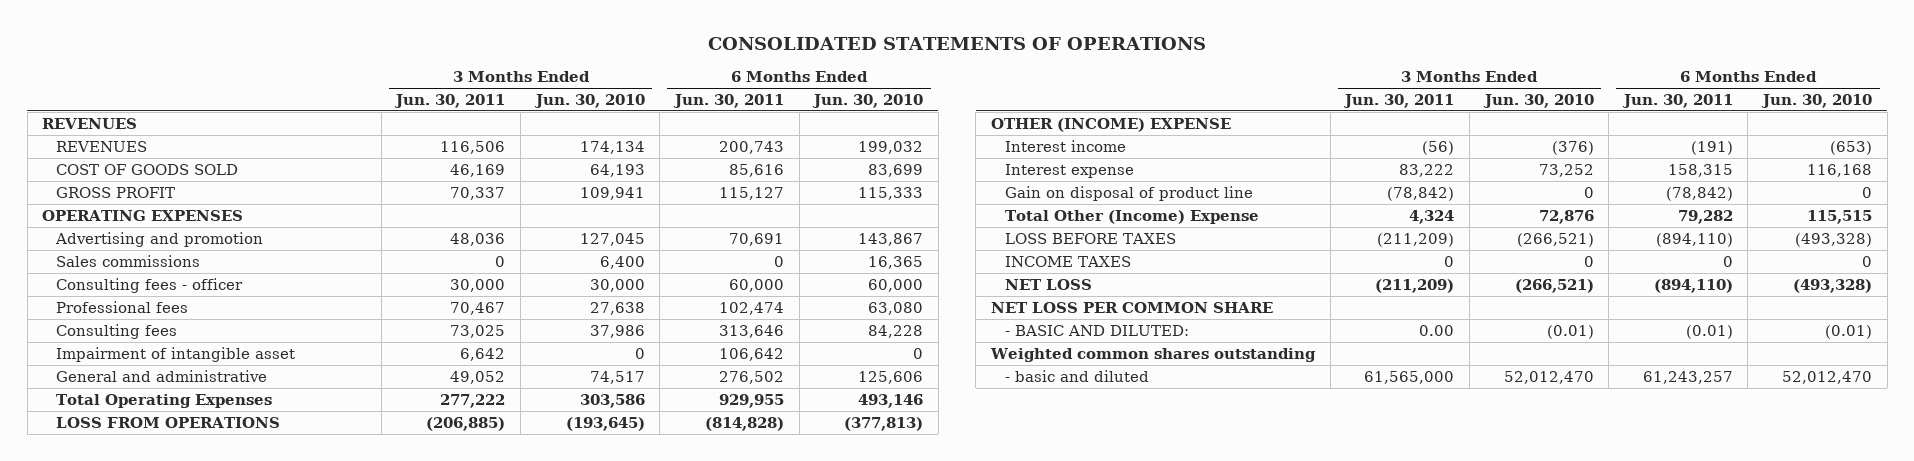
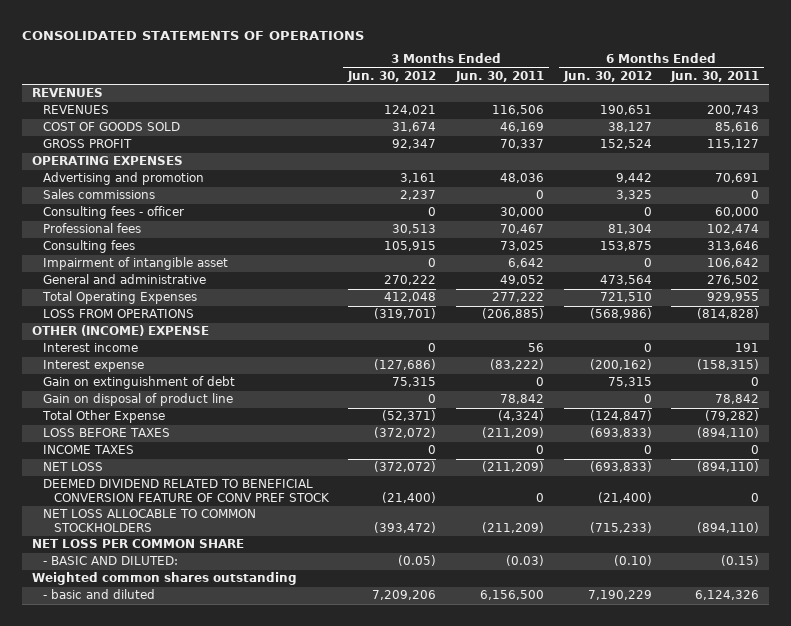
- | 3 Months Ended Jun. 30, 2011 | 3 Months Ended Jun. 30, 2010 | 6 Months Ended Jun. 30, 2011 | 6 Months Ended Jun. 30, 2010
+ | 3 Months Ended Jun. 30, 2012 | 3 Months Ended Jun. 30, 2011 | 6 Months Ended Jun. 30, 2012 | 6 Months Ended Jun. 30, 2011
- Interest income | (56) | (376) | (191) | (653)
- Interest expense | 83,222 | 73,252 | 158,315 | 116,168
- Gain on disposal of product line | (78,842) | 0 | (78,842) | 0
- Total Other (Income) Expense | 4,324 | 72,876 | 79,282 | 115,515
+ Interest income | 0 | 56 | 0 | 191
+ Interest expense | (127,686) | (83,222) | (200,162) | (158,315)
+ Gain on extinguishment of debt | 75,315 | 0 | 75,315 | 0
+ Gain on disposal of product line | 0 | 78,842 | 0 | 78,842
+ Total Other Expense | (52,371) | (4,324) | (124,847) | (79,282)
+ DEEMED DIVIDEND RELATED TO BENEFICIAL CONVERSION FEATURE OF CONV PREF STOCK | (21,400) | 0 | (21,400) | 0
+ NET LOSS ALLOCABLE TO COMMON STOCKHOLDERS | (393,472) | (211,209) | (715,233) | (894,110)
- - BASIC AND DILUTED: | 0.00 | (0.01) | (0.01) | (0.01)
+ - BASIC AND DILUTED: | (0.05) | (0.03) | (0.10) | (0.15)
- - basic and diluted | 61,565,000 | 52,012,470 | 61,243,257 | 52,012,470
+ - basic and diluted | 7,209,206 | 6,156,500 | 7,190,229 | 6,124,326

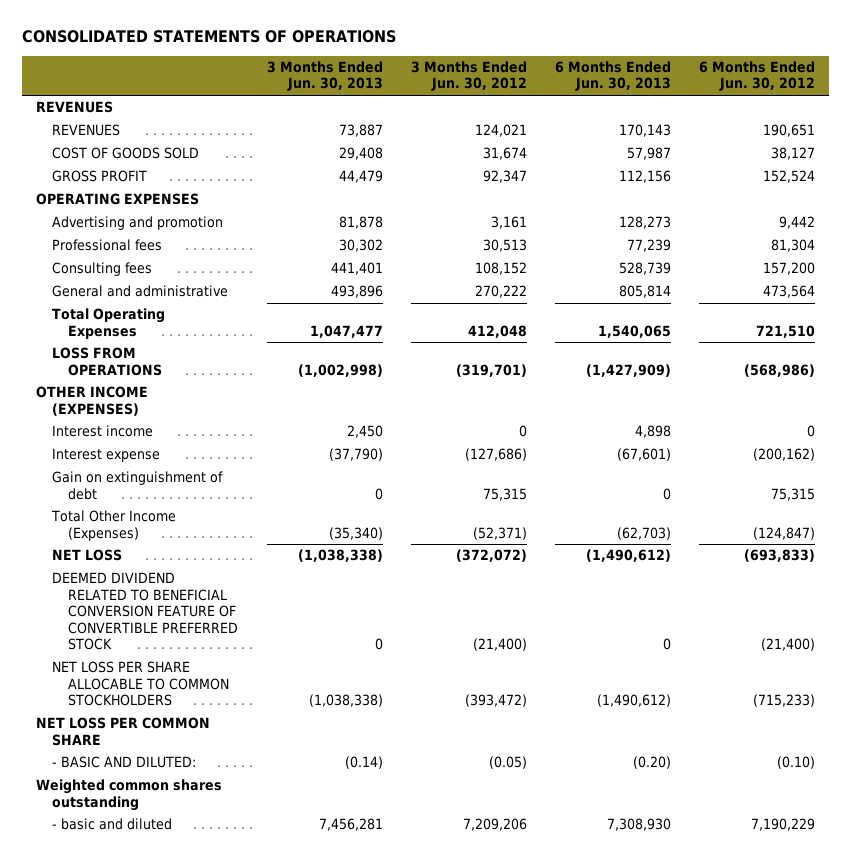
- | 3 Months Ended Jun. 30, 2012 | 3 Months Ended Jun. 30, 2011 | 6 Months Ended Jun. 30, 2012 | 6 Months Ended Jun. 30, 2011
+ | 3 Months Ended Jun. 30, 2013 | 3 Months Ended Jun. 30, 2012 | 6 Months Ended Jun. 30, 2013 | 6 Months Ended Jun. 30, 2012
- Sales commissions | 2,237 | 0 | 3,325 | 0
- Consulting fees - officer | 0 | 30,000 | 0 | 60,000
- Consulting fees | 105,915 | 73,025 | 153,875 | 313,646
- Impairment of intangible asset | 0 | 6,642 | 0 | 106,642
+ Consulting fees | 441,401 | 108,152 | 528,739 | 157,200
- OTHER (INCOME) EXPENSE
+ OTHER INCOME (EXPENSES)
- Gain on disposal of product line | 0 | 78,842 | 0 | 78,842
- Total Other Expense | (52,371) | (4,324) | (124,847) | (79,282)
- LOSS BEFORE TAXES | (372,072) | (211,209) | (693,833) | (894,110)
- INCOME TAXES | 0 | 0 | 0 | 0
+ Total Other Income (Expenses) | (35,340) | (52,371) | (62,703) | (124,847)
- DEEMED DIVIDEND RELATED TO BENEFICIAL CONVERSION FEATURE OF CONV PREF STOCK | (21,400) | 0 | (21,400) | 0
- NET LOSS ALLOCABLE TO COMMON STOCKHOLDERS | (393,472) | (211,209) | (715,233) | (894,110)
+ DEEMED DIVIDEND RELATED TO BENEFICIAL CONVERSION FEATURE OF CONVERTIBLE PREFERRED STOCK | 0 | (21,400) | 0 | (21,400)
+ NET LOSS PER SHARE ALLOCABLE TO COMMON STOCKHOLDERS | (1,038,338) | (393,472) | (1,490,612) | (715,233)

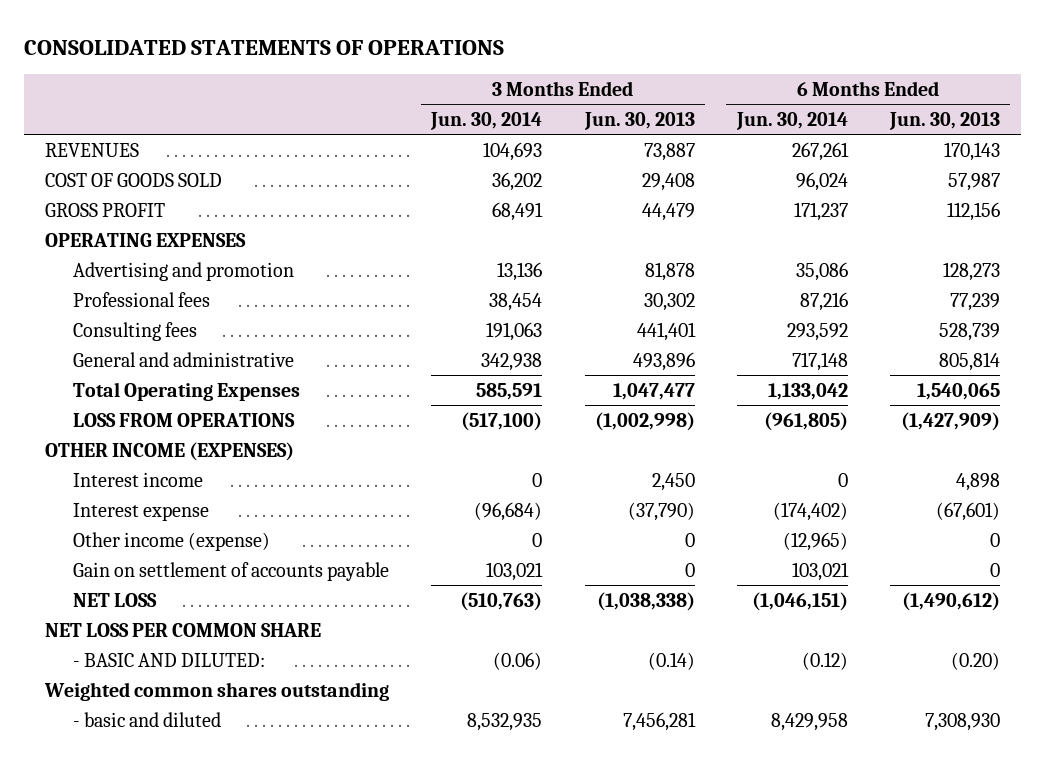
- | 3 Months Ended Jun. 30, 2013 | 3 Months Ended Jun. 30, 2012 | 6 Months Ended Jun. 30, 2013 | 6 Months Ended Jun. 30, 2012
+ | 3 Months Ended Jun. 30, 2014 | 3 Months Ended Jun. 30, 2013 | 6 Months Ended Jun. 30, 2014 | 6 Months Ended Jun. 30, 2013
- REVENUES
- Gain on extinguishment of debt | 0 | 75,315 | 0 | 75,315
- Total Other Income (Expenses) | (35,340) | (52,371) | (62,703) | (124,847)
+ Other income (expense) | 0 | 0 | (12,965) | 0
+ Gain on settlement of accounts payable | 103,021 | 0 | 103,021 | 0
- DEEMED DIVIDEND RELATED TO BENEFICIAL CONVERSION FEATURE OF CONVERTIBLE PREFERRED STOCK | 0 | (21,400) | 0 | (21,400)
- NET LOSS PER SHARE ALLOCABLE TO COMMON STOCKHOLDERS | (1,038,338) | (393,472) | (1,490,612) | (715,233)

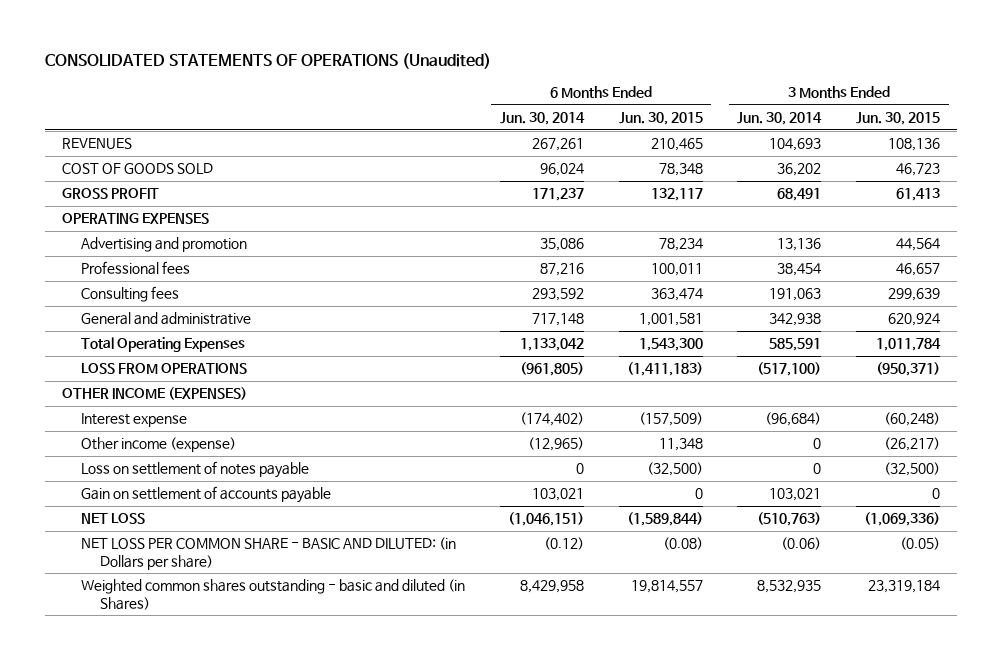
- CONSOLIDATED STATEMENTS OF OPERATIONS
+ CONSOLIDATED STATEMENTS OF OPERATIONS (Unaudited)
- | 3 Months Ended Jun. 30, 2014 | 3 Months Ended Jun. 30, 2013 | 6 Months Ended Jun. 30, 2014 | 6 Months Ended Jun. 30, 2013
+ | 6 Months Ended Jun. 30, 2014 | 6 Months Ended Jun. 30, 2015 | 3 Months Ended Jun. 30, 2014 | 3 Months Ended Jun. 30, 2015
- Interest income | 0 | 2,450 | 0 | 4,898
+ Loss on settlement of notes payable | 0 | (32,500) | 0 | (32,500)
- NET LOSS PER COMMON SHARE
- - BASIC AND DILUTED: | (0.06) | (0.14) | (0.12) | (0.20)
- Weighted common shares outstanding
- - basic and diluted | 8,532,935 | 7,456,281 | 8,429,958 | 7,308,930
+ NET LOSS PER COMMON SHARE - BASIC AND DILUTED: (in Dollars per share) | (0.12) | (0.08) | (0.06) | (0.05)
+ Weighted common shares outstanding - basic and diluted (in Shares) | 8,429,958 | 19,814,557 | 8,532,935 | 23,319,184

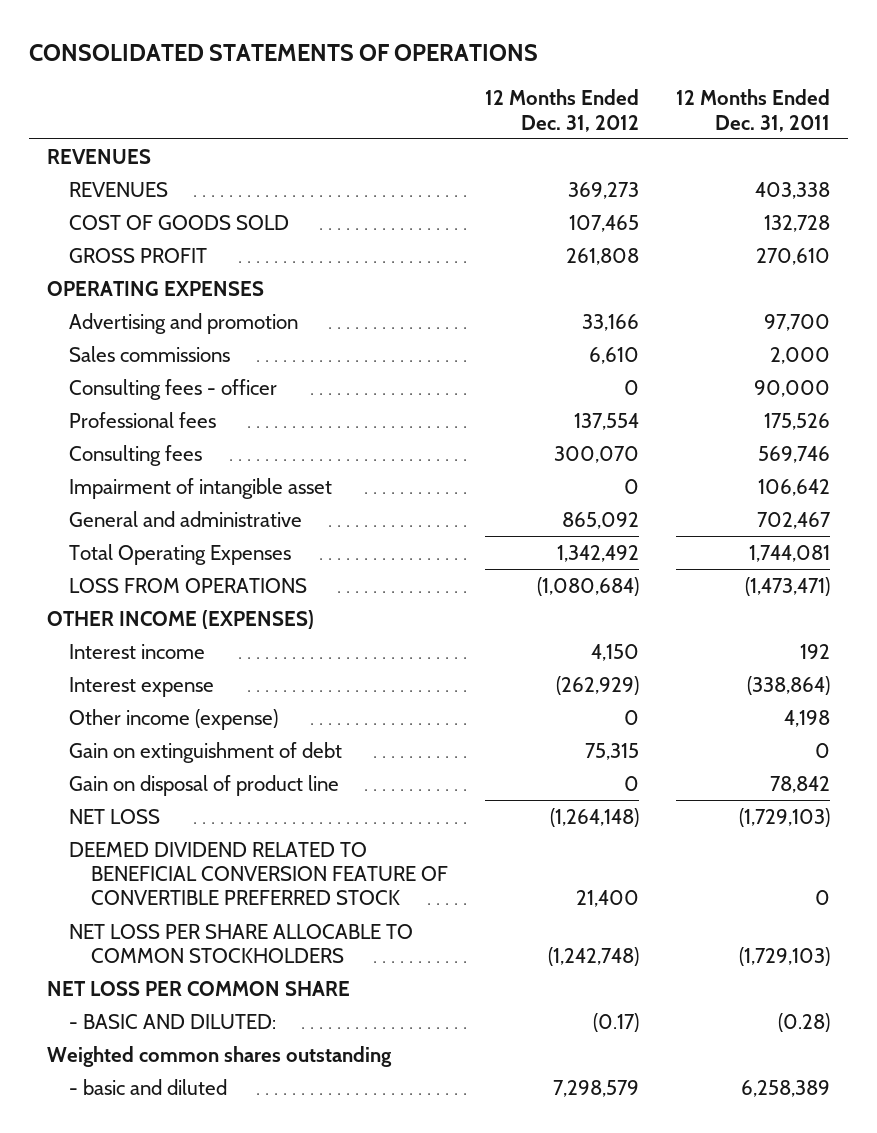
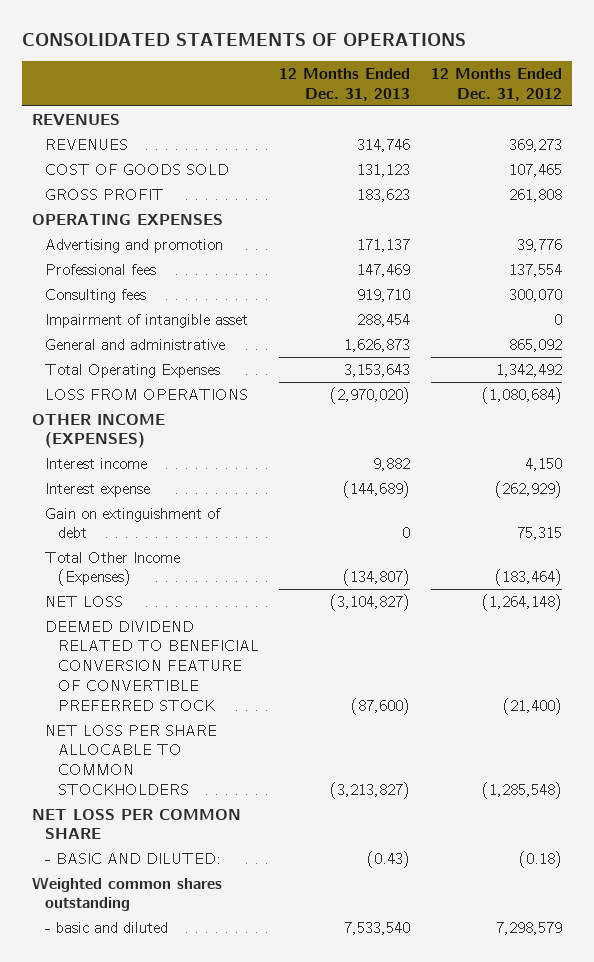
- | 12 Months Ended Dec. 31, 2012 | 12 Months Ended Dec. 31, 2011
+ | 12 Months Ended Dec. 31, 2013 | 12 Months Ended Dec. 31, 2012
- Advertising and promotion | 33,166 | 97,700
- Sales commissions | 6,610 | 2,000
- Consulting fees - officer | 0 | 90,000
+ Advertising and promotion | 171,137 | 39,776
- Other income (expense) | 0 | 4,198
- Gain on disposal of product line | 0 | 78,842
+ Total Other Income (Expenses) | (134,807) | (183,464)
- DEEMED DIVIDEND RELATED TO BENEFICIAL CONVERSION FEATURE OF CONVERTIBLE PREFERRED STOCK | 21,400 | 0
- NET LOSS PER SHARE ALLOCABLE TO COMMON STOCKHOLDERS | (1,242,748) | (1,729,103)
+ DEEMED DIVIDEND RELATED TO BENEFICIAL CONVERSION FEATURE OF CONVERTIBLE PREFERRED STOCK | (87,600) | (21,400)
+ NET LOSS PER SHARE ALLOCABLE TO COMMON STOCKHOLDERS | (3,213,827) | (1,285,548)
- - BASIC AND DILUTED: | (0.17) | (0.28)
+ - BASIC AND DILUTED: | (0.43) | (0.18)

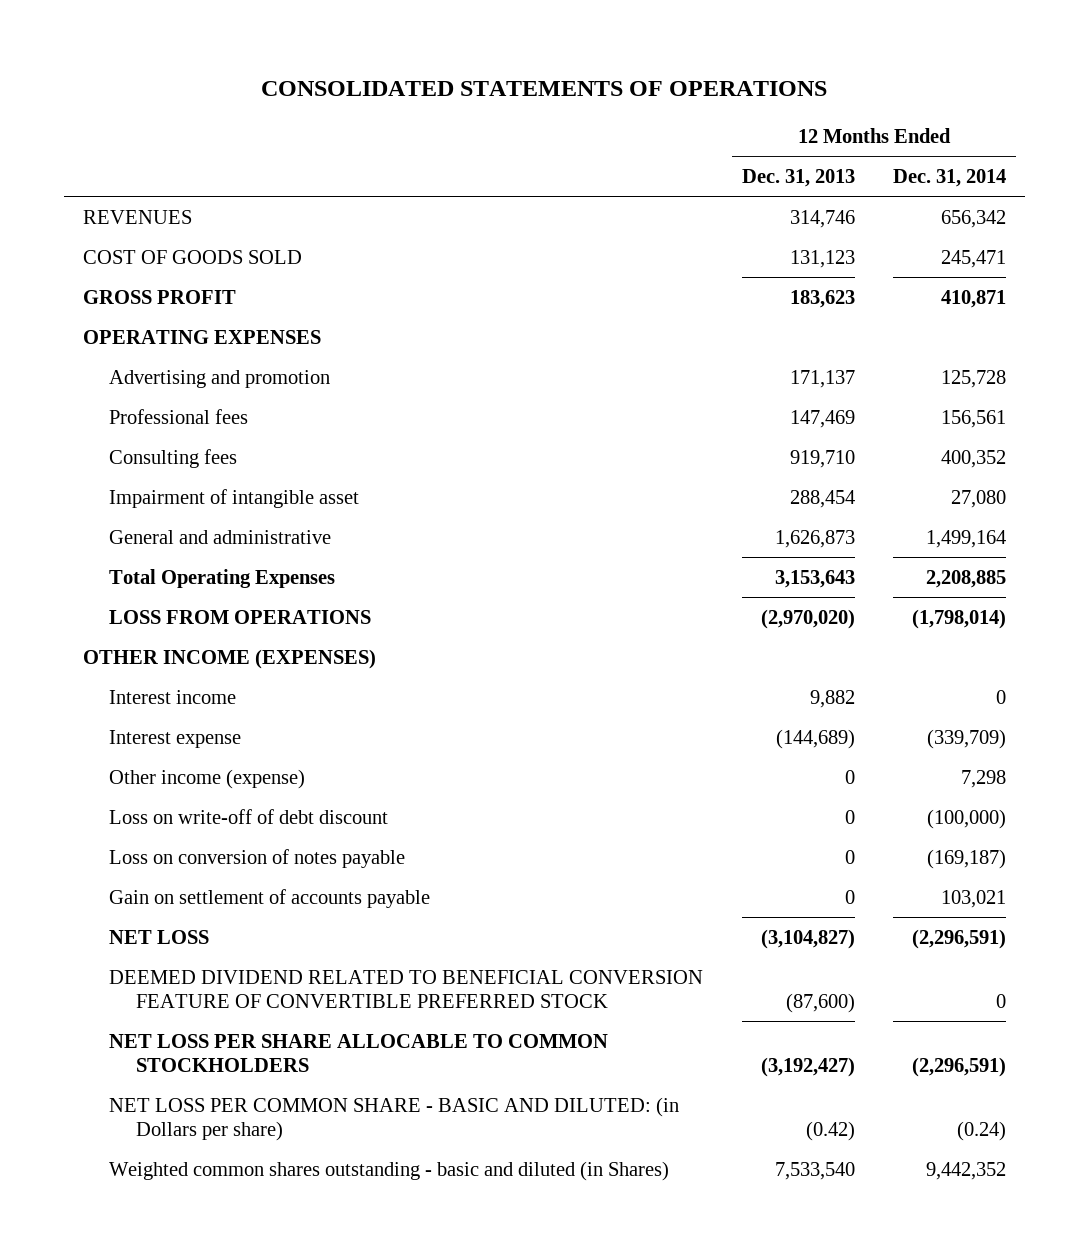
- | 12 Months Ended Dec. 31, 2013 | 12 Months Ended Dec. 31, 2012
+ | 12 Months Ended Dec. 31, 2013 | 12 Months Ended Dec. 31, 2014
- REVENUES
- Gain on extinguishment of debt | 0 | 75,315
- Total Other Income (Expenses) | (134,807) | (183,464)
+ Other income (expense) | 0 | 7,298
+ Loss on write-off of debt discount | 0 | (100,000)
+ Loss on conversion of notes payable | 0 | (169,187)
+ Gain on settlement of accounts payable | 0 | 103,021
- NET LOSS PER SHARE ALLOCABLE TO COMMON STOCKHOLDERS | (3,213,827) | (1,285,548)
- NET LOSS PER COMMON SHARE
- - BASIC AND DILUTED: | (0.43) | (0.18)
- Weighted common shares outstanding
- - basic and diluted | 7,533,540 | 7,298,579
+ NET LOSS PER SHARE ALLOCABLE TO COMMON STOCKHOLDERS | (3,192,427) | (2,296,591)
+ NET LOSS PER COMMON SHARE - BASIC AND DILUTED: (in Dollars per share) | (0.42) | (0.24)
+ Weighted common shares outstanding - basic and diluted (in Shares) | 7,533,540 | 9,442,352

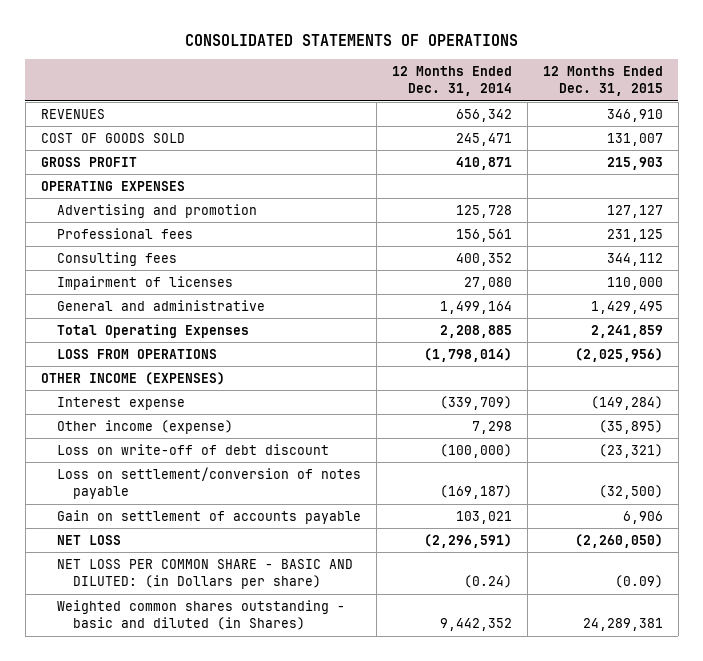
- | 12 Months Ended Dec. 31, 2013 | 12 Months Ended Dec. 31, 2014
+ | 12 Months Ended Dec. 31, 2014 | 12 Months Ended Dec. 31, 2015
- Impairment of intangible asset | 288,454 | 27,080
+ Impairment of licenses | 27,080 | 110,000
- Interest income | 9,882 | 0
- Loss on conversion of notes payable | 0 | (169,187)
+ Loss on settlement/conversion of notes payable | (169,187) | (32,500)
- DEEMED DIVIDEND RELATED TO BENEFICIAL CONVERSION FEATURE OF CONVERTIBLE PREFERRED STOCK | (87,600) | 0
- NET LOSS PER SHARE ALLOCABLE TO COMMON STOCKHOLDERS | (3,192,427) | (2,296,591)

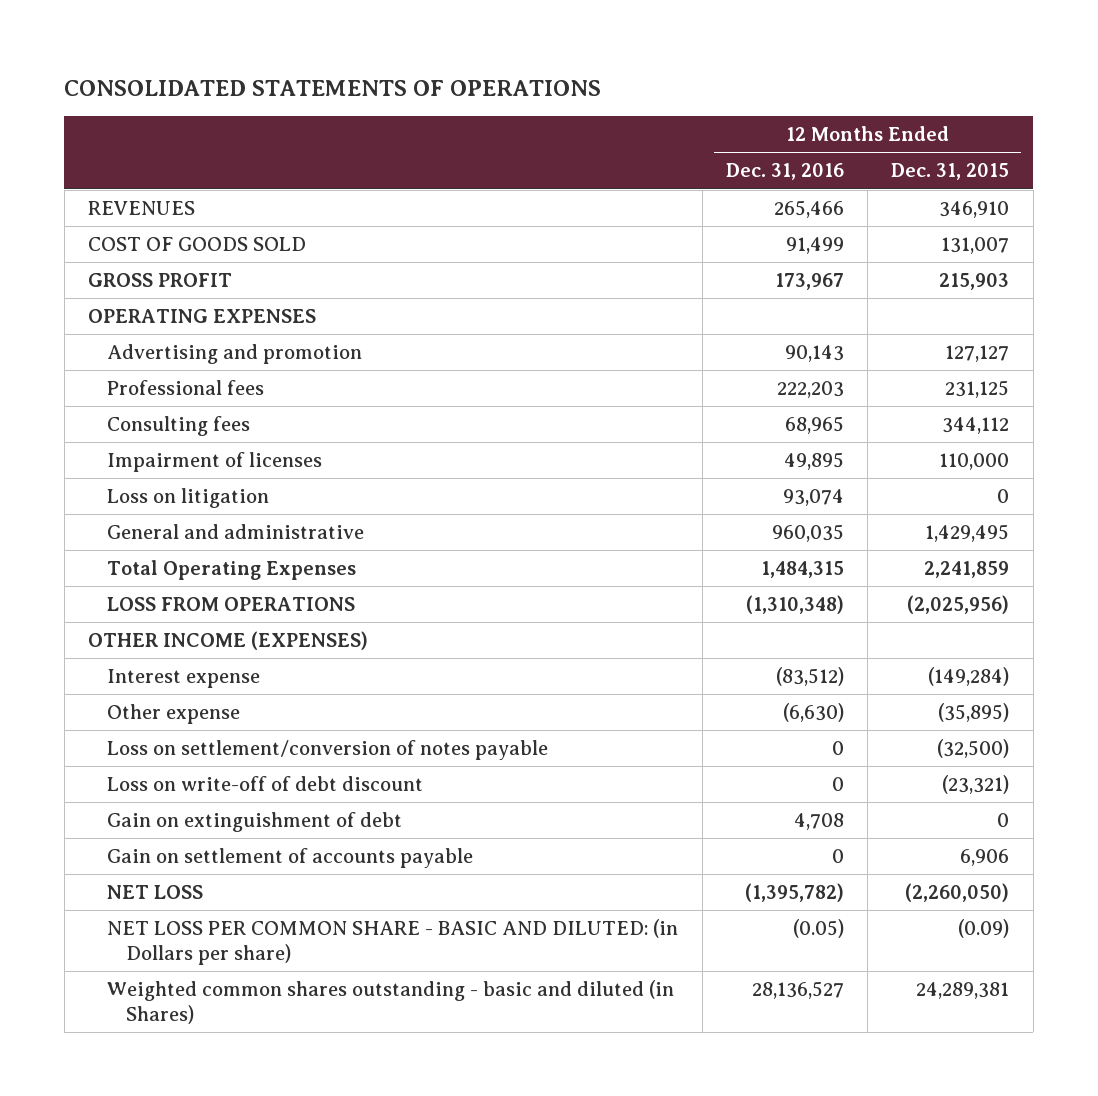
- | 12 Months Ended Dec. 31, 2014 | 12 Months Ended Dec. 31, 2015
+ | 12 Months Ended Dec. 31, 2016 | 12 Months Ended Dec. 31, 2015
+ Loss on litigation | 93,074 | 0
- Other income (expense) | 7,298 | (35,895)
+ Other expense | (6,630) | (35,895)
moved down: Loss on write-off of debt discount | 0 | (23,321)
+ Gain on extinguishment of debt | 4,708 | 0

